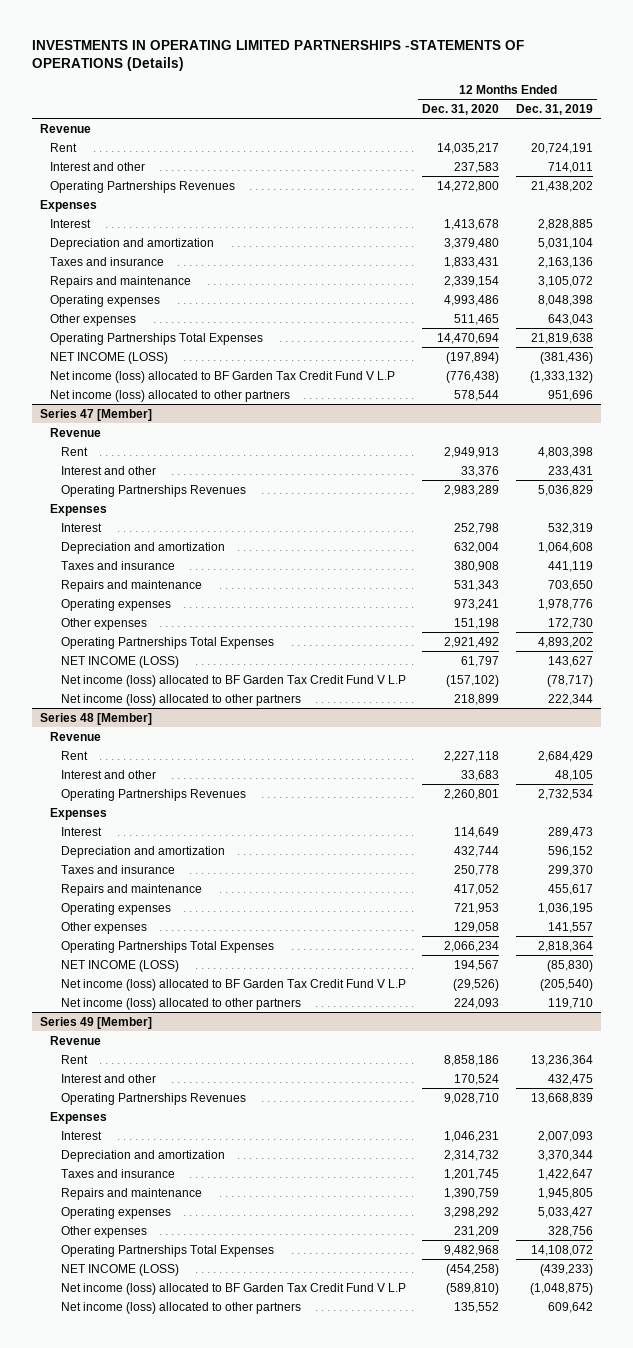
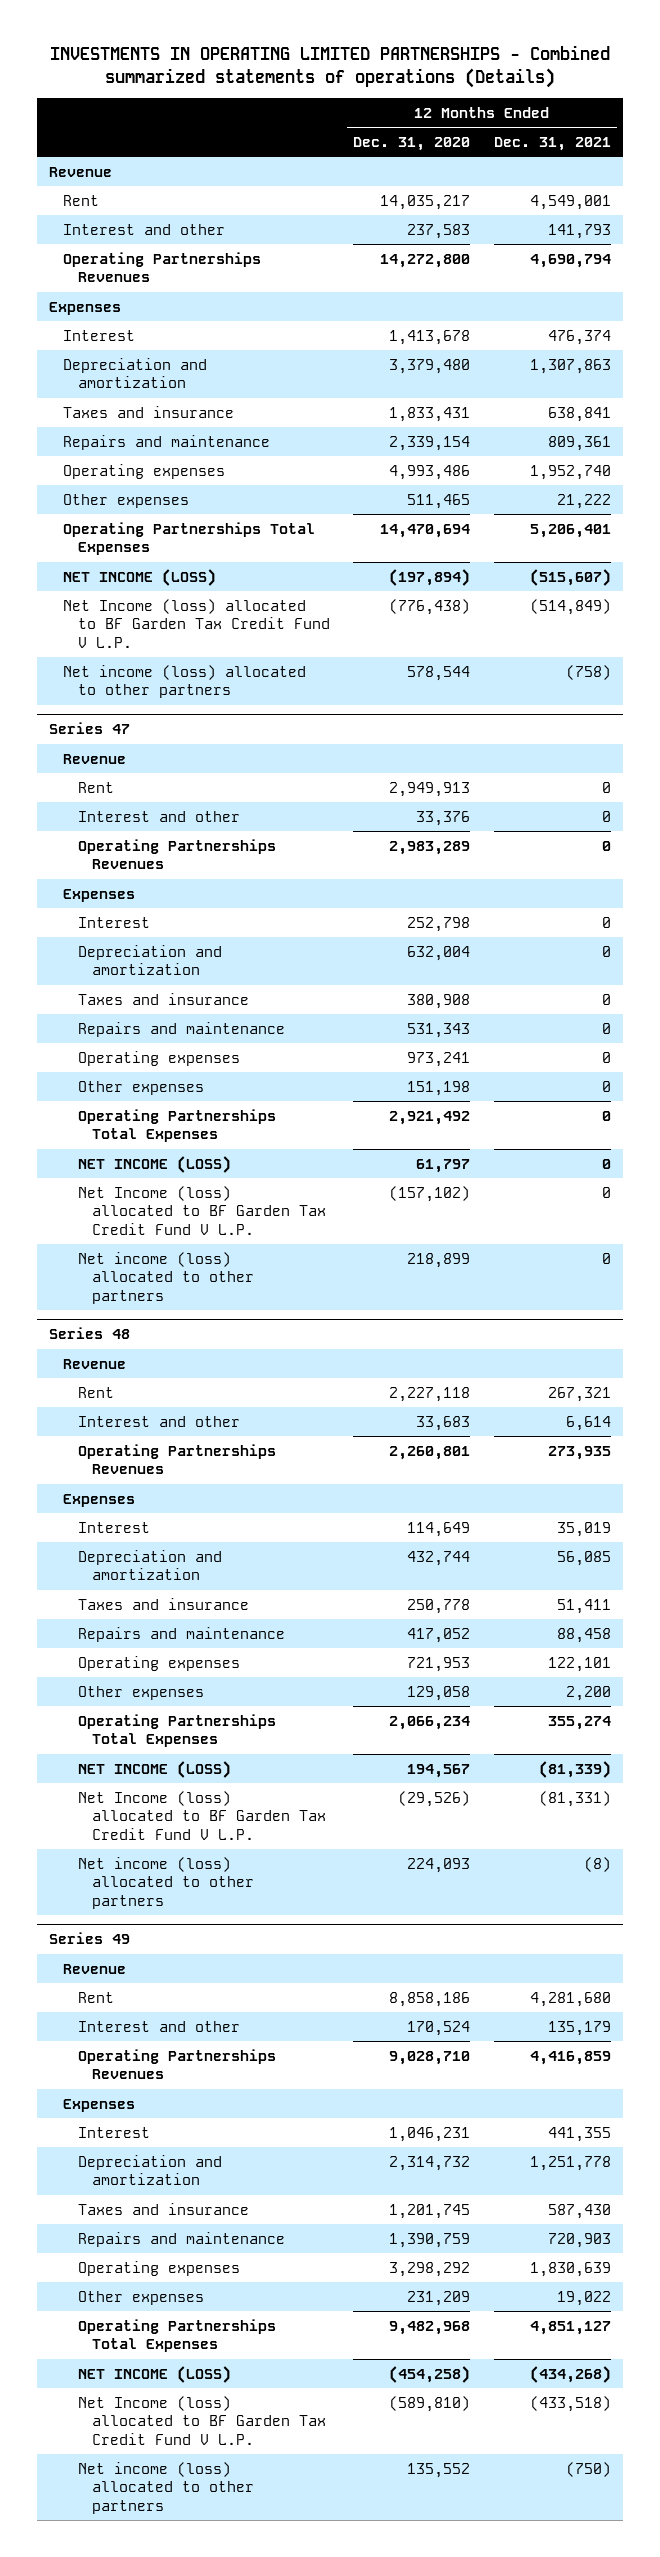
- INVESTMENTS IN OPERATING LIMITED PARTNERSHIPS -STATEMENTS OF OPERATIONS (Details)
+ INVESTMENTS IN OPERATING LIMITED PARTNERSHIPS - Combined summarized statements of operations (Details)
- | 12 Months Ended Dec. 31, 2020 | 12 Months Ended Dec. 31, 2019
+ | 12 Months Ended Dec. 31, 2020 | 12 Months Ended Dec. 31, 2021
- Net income (loss) allocated to BF Garden Tax Credit Fund V L.P | (776,438) | (1,333,132)
+ Net Income (loss) allocated to BF Garden Tax Credit Fund V L.P. | (776,438) | (514,849)
- Series 47 [Member]
+ Series 47
- Net income (loss) allocated to BF Garden Tax Credit Fund V L.P | (157,102) | (78,717)
+ Net Income (loss) allocated to BF Garden Tax Credit Fund V L.P. | (157,102) | 0
- Series 48 [Member]
+ Series 48
- Net income (loss) allocated to BF Garden Tax Credit Fund V L.P | (29,526) | (205,540)
+ Net Income (loss) allocated to BF Garden Tax Credit Fund V L.P. | (29,526) | (81,331)
- Series 49 [Member]
+ Series 49
- Net income (loss) allocated to BF Garden Tax Credit Fund V L.P | (589,810) | (1,048,875)
+ Net Income (loss) allocated to BF Garden Tax Credit Fund V L.P. | (589,810) | (433,518)

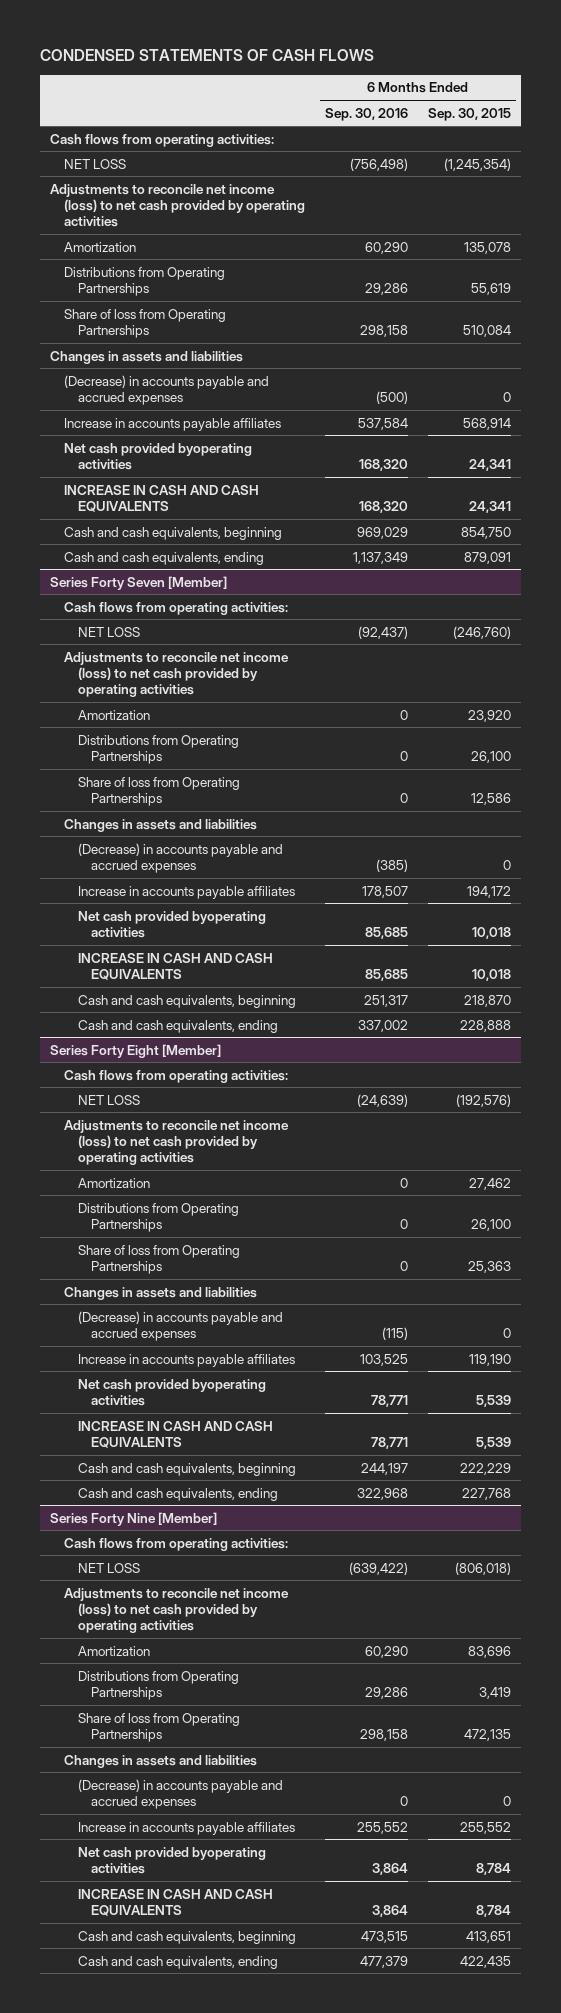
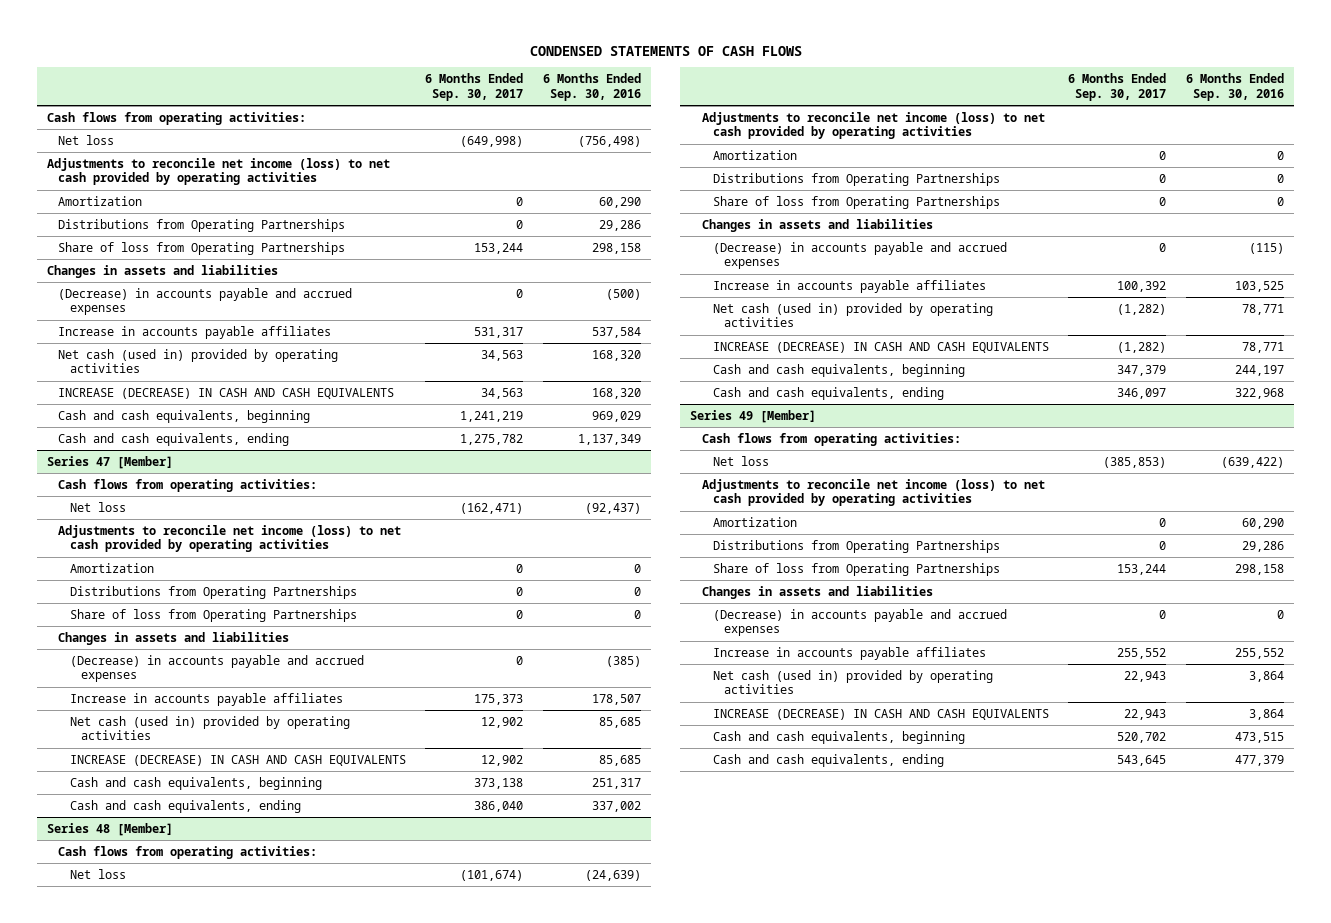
- | 6 Months Ended Sep. 30, 2016 | 6 Months Ended Sep. 30, 2015
+ | 6 Months Ended Sep. 30, 2017 | 6 Months Ended Sep. 30, 2016
- NET LOSS | (756,498) | (1,245,354)
+ Net loss | (649,998) | (756,498)
- Net cash provided byoperating activities | 168,320 | 24,341
- INCREASE IN CASH AND CASH EQUIVALENTS | 168,320 | 24,341
+ Net cash (used in) provided by operating activities | 34,563 | 168,320
+ INCREASE (DECREASE) IN CASH AND CASH EQUIVALENTS | 34,563 | 168,320
- Series Forty Seven [Member]
+ Series 47 [Member]
- NET LOSS | (92,437) | (246,760)
+ Net loss | (162,471) | (92,437)
- Net cash provided byoperating activities | 85,685 | 10,018
- INCREASE IN CASH AND CASH EQUIVALENTS | 85,685 | 10,018
+ Net cash (used in) provided by operating activities | 12,902 | 85,685
+ INCREASE (DECREASE) IN CASH AND CASH EQUIVALENTS | 12,902 | 85,685
- Series Forty Eight [Member]
+ Series 48 [Member]
- NET LOSS | (24,639) | (192,576)
+ Net loss | (101,674) | (24,639)
- Net cash provided byoperating activities | 78,771 | 5,539
- INCREASE IN CASH AND CASH EQUIVALENTS | 78,771 | 5,539
+ Net cash (used in) provided by operating activities | (1,282) | 78,771
+ INCREASE (DECREASE) IN CASH AND CASH EQUIVALENTS | (1,282) | 78,771
- Series Forty Nine [Member]
+ Series 49 [Member]
- NET LOSS | (639,422) | (806,018)
+ Net loss | (385,853) | (639,422)
- Net cash provided byoperating activities | 3,864 | 8,784
- INCREASE IN CASH AND CASH EQUIVALENTS | 3,864 | 8,784
+ Net cash (used in) provided by operating activities | 22,943 | 3,864
+ INCREASE (DECREASE) IN CASH AND CASH EQUIVALENTS | 22,943 | 3,864

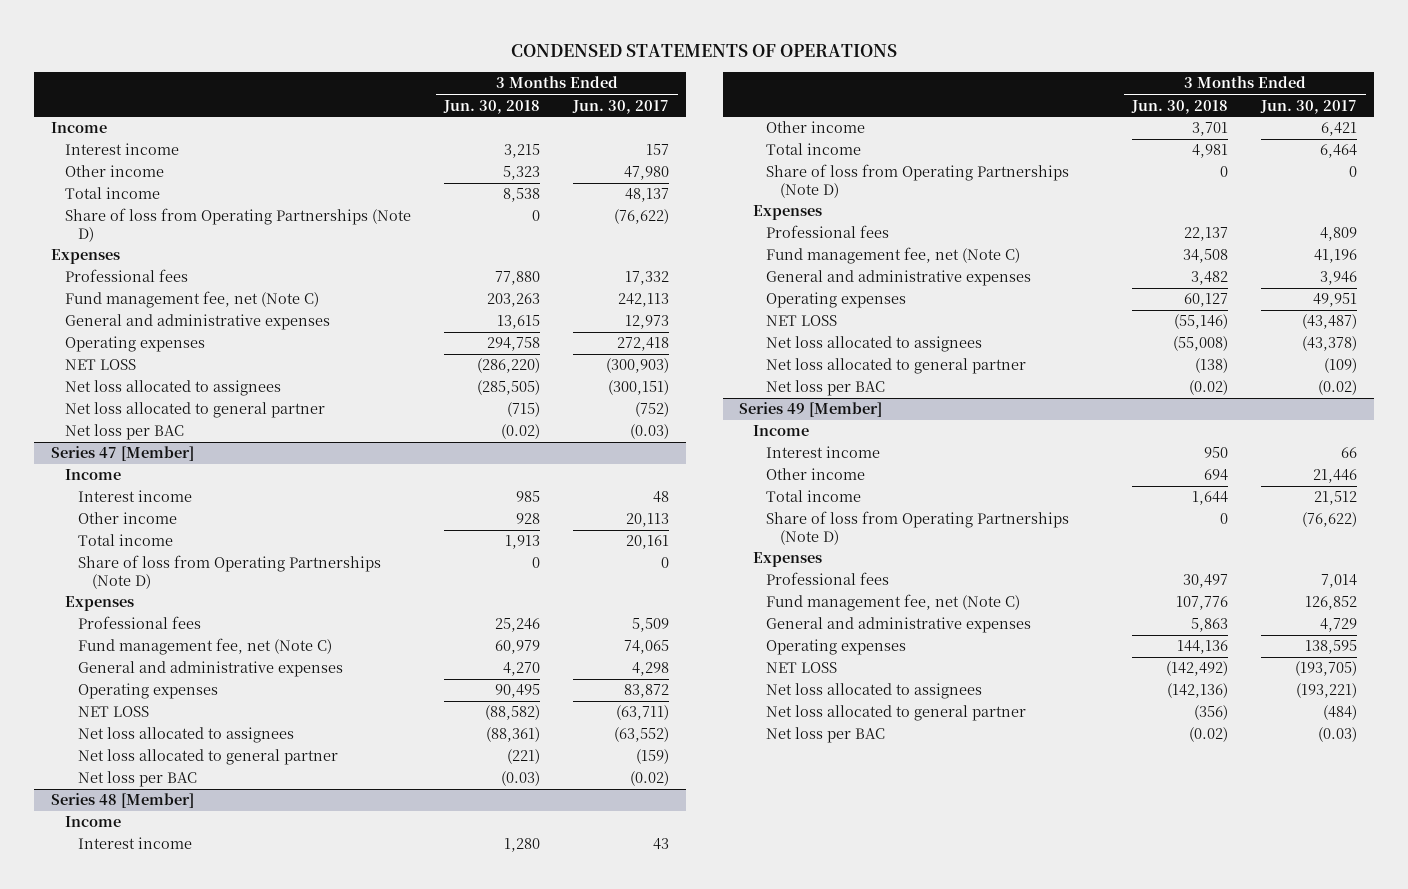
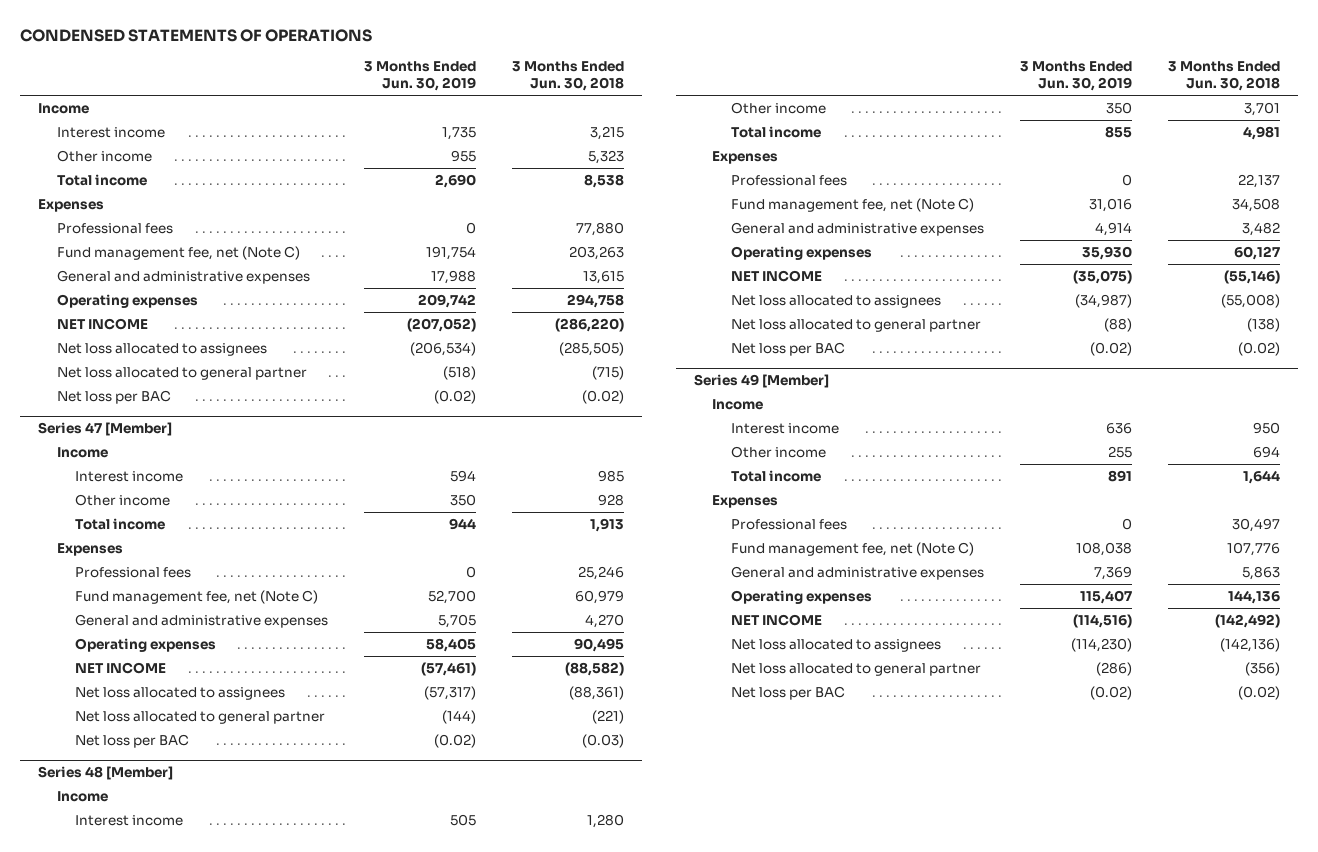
- | 3 Months Ended Jun. 30, 2018 | 3 Months Ended Jun. 30, 2017
+ | 3 Months Ended Jun. 30, 2019 | 3 Months Ended Jun. 30, 2018
- Share of loss from Operating Partnerships (Note D) | 0 | (76,622)
- NET LOSS | (286,220) | (300,903)
+ NET INCOME | (207,052) | (286,220)
@ Series 47 [Member]
- Share of loss from Operating Partnerships (Note D) | 0 | 0
- NET LOSS | (88,582) | (63,711)
+ NET INCOME | (57,461) | (88,582)
@ Series 48 [Member]
- Share of loss from Operating Partnerships (Note D) | 0 | 0
- NET LOSS | (55,146) | (43,487)
+ NET INCOME | (35,075) | (55,146)
@ Series 49 [Member]
- Share of loss from Operating Partnerships (Note D) | 0 | (76,622)
- NET LOSS | (142,492) | (193,705)
+ NET INCOME | (114,516) | (142,492)

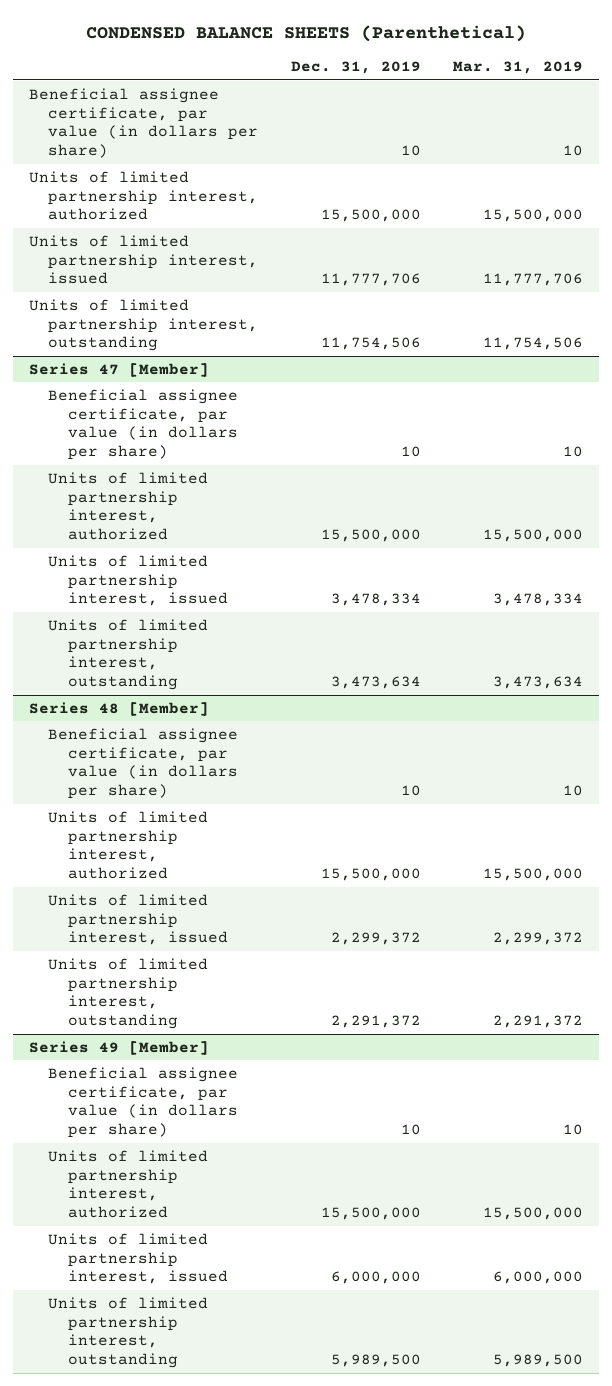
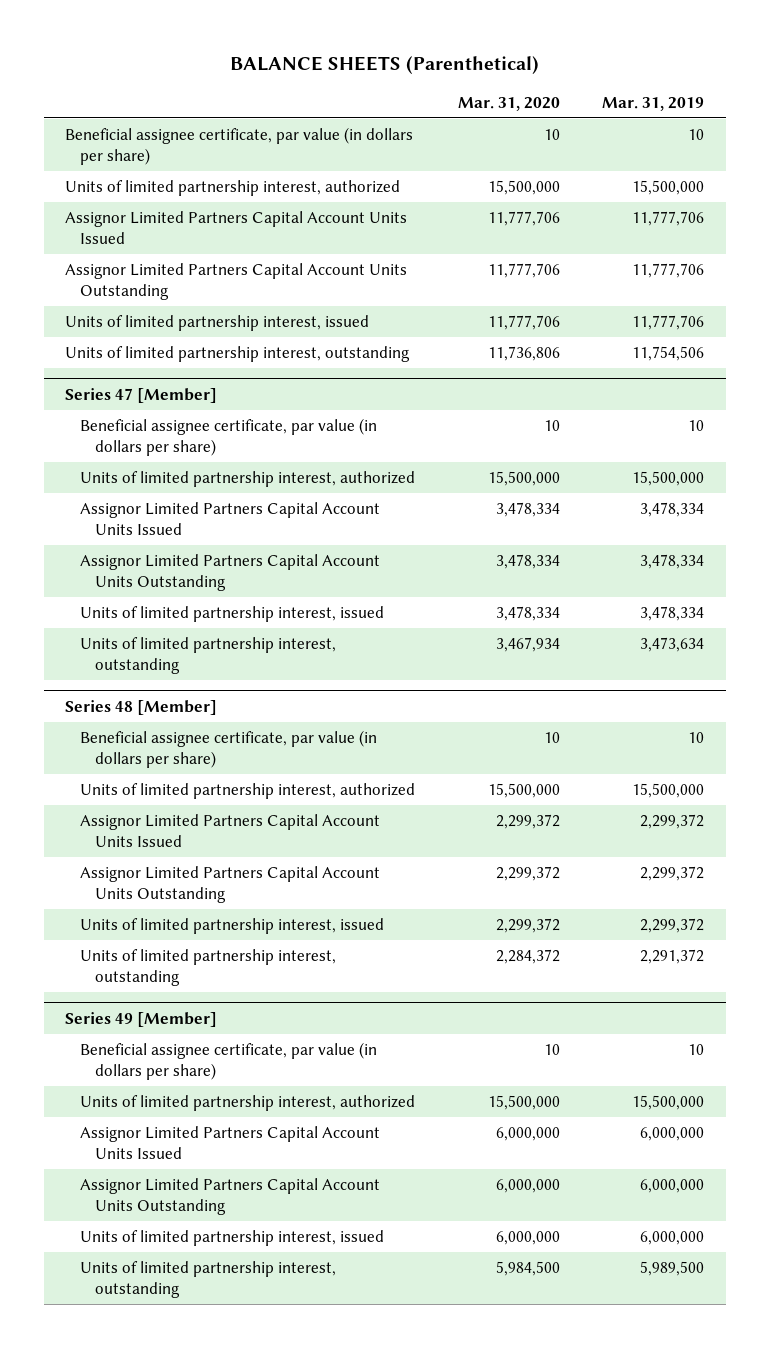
- CONDENSED BALANCE SHEETS (Parenthetical)
+ BALANCE SHEETS (Parenthetical)
- | Dec. 31, 2019 | Mar. 31, 2019
+ | Mar. 31, 2020 | Mar. 31, 2019
+ Assignor Limited Partners Capital Account Units Issued | 11,777,706 | 11,777,706
+ Assignor Limited Partners Capital Account Units Outstanding | 11,777,706 | 11,777,706
@ Series 47 [Member]
+ Assignor Limited Partners Capital Account Units Issued | 3,478,334 | 3,478,334
+ Assignor Limited Partners Capital Account Units Outstanding | 3,478,334 | 3,478,334
@ Series 48 [Member]
+ Assignor Limited Partners Capital Account Units Issued | 2,299,372 | 2,299,372
+ Assignor Limited Partners Capital Account Units Outstanding | 2,299,372 | 2,299,372
@ Series 49 [Member]
+ Assignor Limited Partners Capital Account Units Issued | 6,000,000 | 6,000,000
+ Assignor Limited Partners Capital Account Units Outstanding | 6,000,000 | 6,000,000

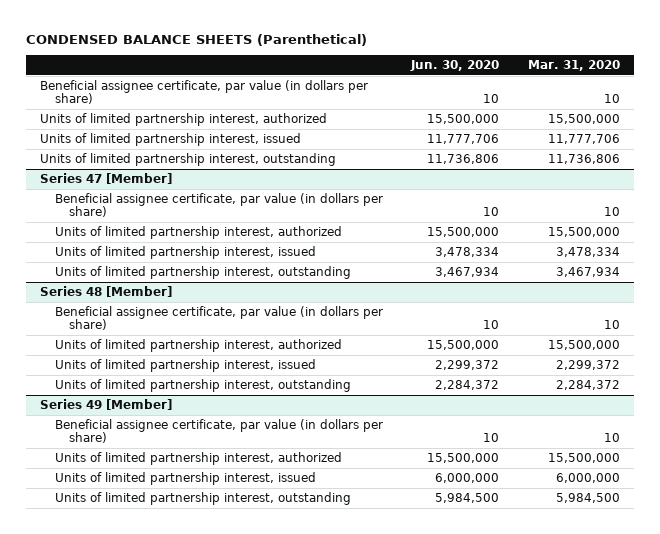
- BALANCE SHEETS (Parenthetical)
+ CONDENSED BALANCE SHEETS (Parenthetical)
- | Mar. 31, 2020 | Mar. 31, 2019
+ | Jun. 30, 2020 | Mar. 31, 2020
- Assignor Limited Partners Capital Account Units Issued | 11,777,706 | 11,777,706
- Assignor Limited Partners Capital Account Units Outstanding | 11,777,706 | 11,777,706
@ Series 47 [Member]
- Assignor Limited Partners Capital Account Units Issued | 3,478,334 | 3,478,334
- Assignor Limited Partners Capital Account Units Outstanding | 3,478,334 | 3,478,334
@ Series 48 [Member]
- Assignor Limited Partners Capital Account Units Issued | 2,299,372 | 2,299,372
- Assignor Limited Partners Capital Account Units Outstanding | 2,299,372 | 2,299,372
@ Series 49 [Member]
- Assignor Limited Partners Capital Account Units Issued | 6,000,000 | 6,000,000
- Assignor Limited Partners Capital Account Units Outstanding | 6,000,000 | 6,000,000

